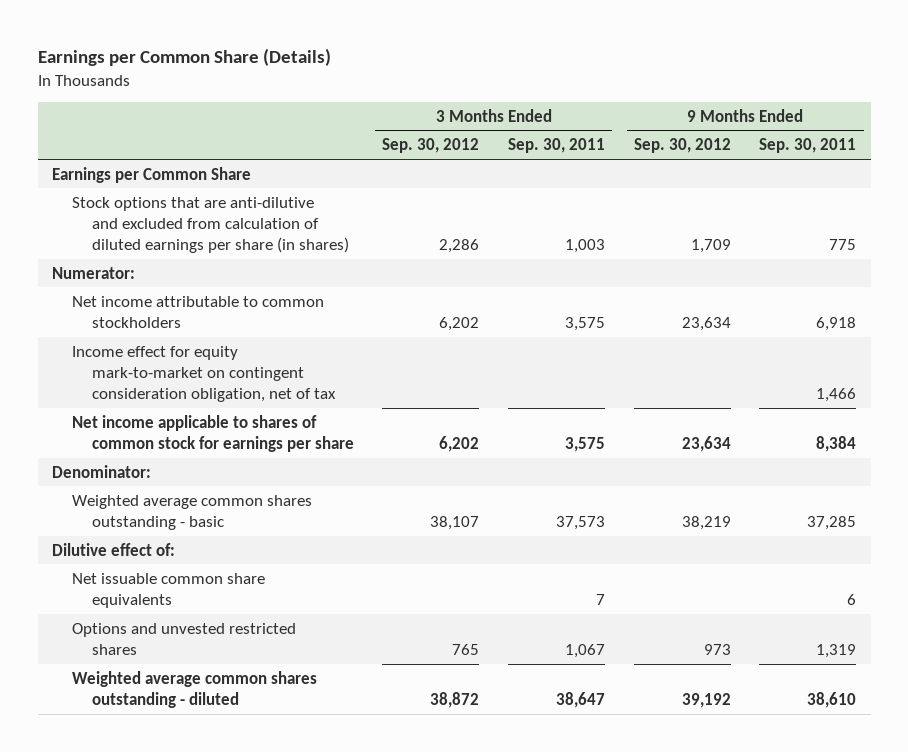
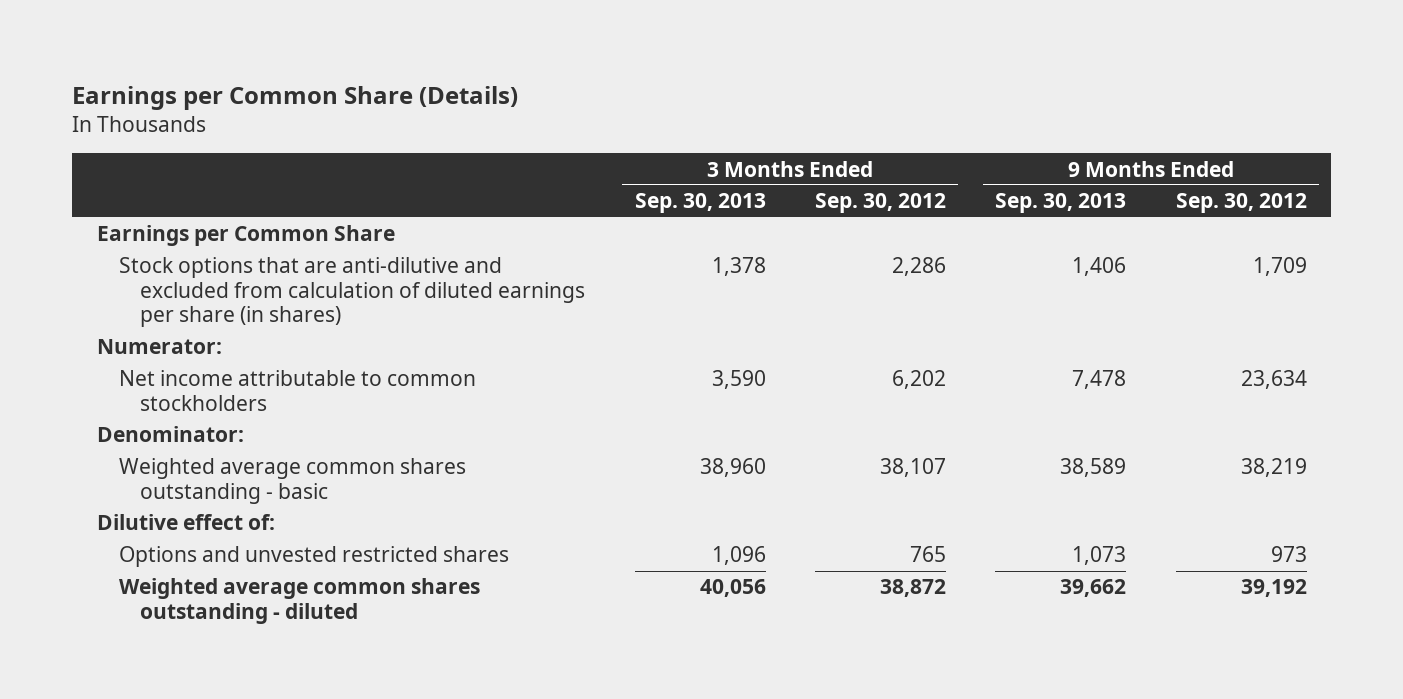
- | 3 Months Ended Sep. 30, 2012 | 3 Months Ended Sep. 30, 2011 | 9 Months Ended Sep. 30, 2012 | 9 Months Ended Sep. 30, 2011
+ | 3 Months Ended Sep. 30, 2013 | 3 Months Ended Sep. 30, 2012 | 9 Months Ended Sep. 30, 2013 | 9 Months Ended Sep. 30, 2012
- Income effect for equity mark-to-market on contingent consideration obligation, net of tax | | | | 1,466
- Net income applicable to shares of common stock for earnings per share | 6,202 | 3,575 | 23,634 | 8,384
- Net issuable common share equivalents | | 7 | | 6

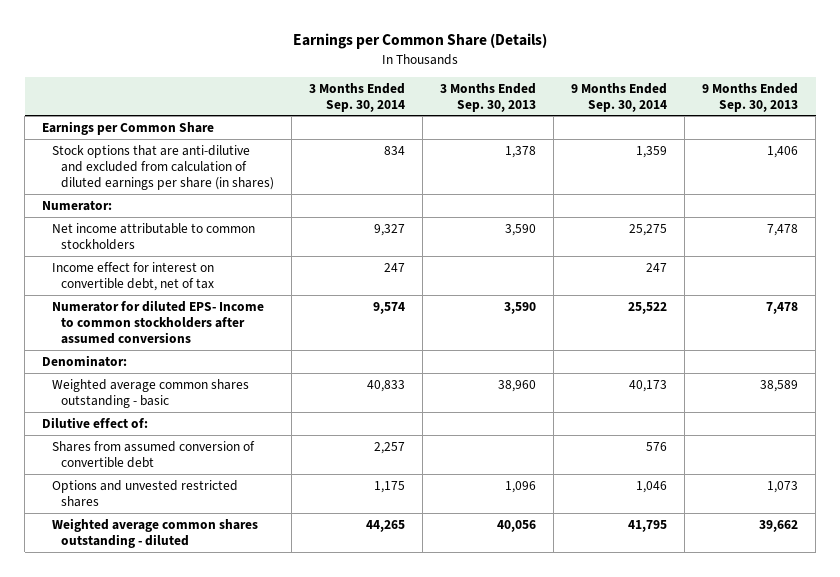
- | 3 Months Ended Sep. 30, 2013 | 3 Months Ended Sep. 30, 2012 | 9 Months Ended Sep. 30, 2013 | 9 Months Ended Sep. 30, 2012
+ | 3 Months Ended Sep. 30, 2014 | 3 Months Ended Sep. 30, 2013 | 9 Months Ended Sep. 30, 2014 | 9 Months Ended Sep. 30, 2013
+ Income effect for interest on convertible debt, net of tax | 247 | | 247 |
+ Numerator for diluted EPS- Income to common stockholders after assumed conversions | 9,574 | 3,590 | 25,522 | 7,478
+ Shares from assumed conversion of convertible debt | 2,257 | | 576 |

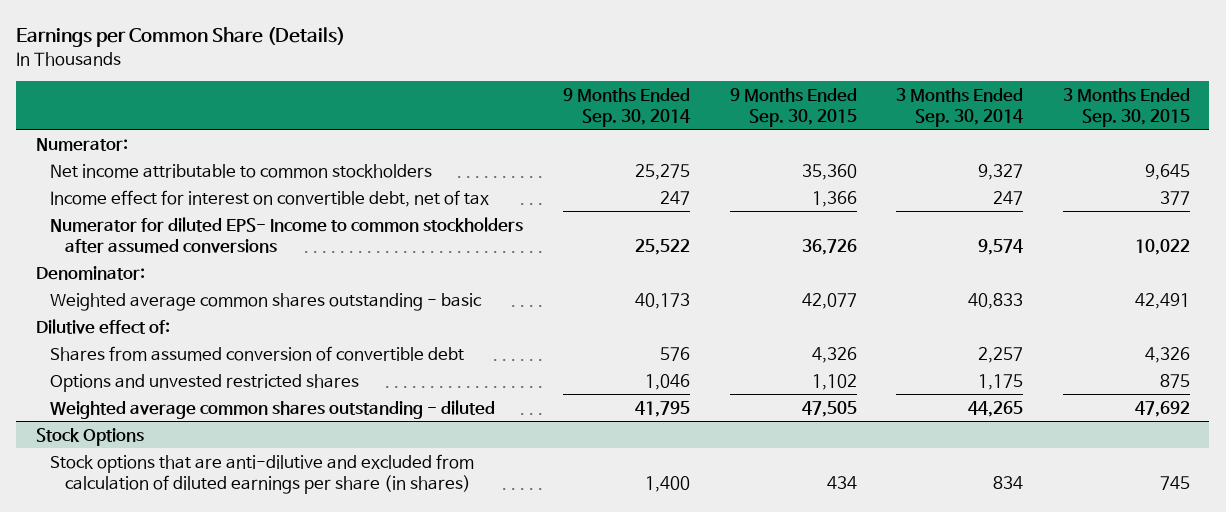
- | 3 Months Ended Sep. 30, 2014 | 3 Months Ended Sep. 30, 2013 | 9 Months Ended Sep. 30, 2014 | 9 Months Ended Sep. 30, 2013
+ | 9 Months Ended Sep. 30, 2014 | 9 Months Ended Sep. 30, 2015 | 3 Months Ended Sep. 30, 2014 | 3 Months Ended Sep. 30, 2015
- Earnings per Common Share
- Stock options that are anti-dilutive and excluded from calculation of diluted earnings per share (in shares) | 834 | 1,378 | 1,359 | 1,406
+ Stock Options
+ Stock options that are anti-dilutive and excluded from calculation of diluted earnings per share (in shares) | 1,400 | 434 | 834 | 745

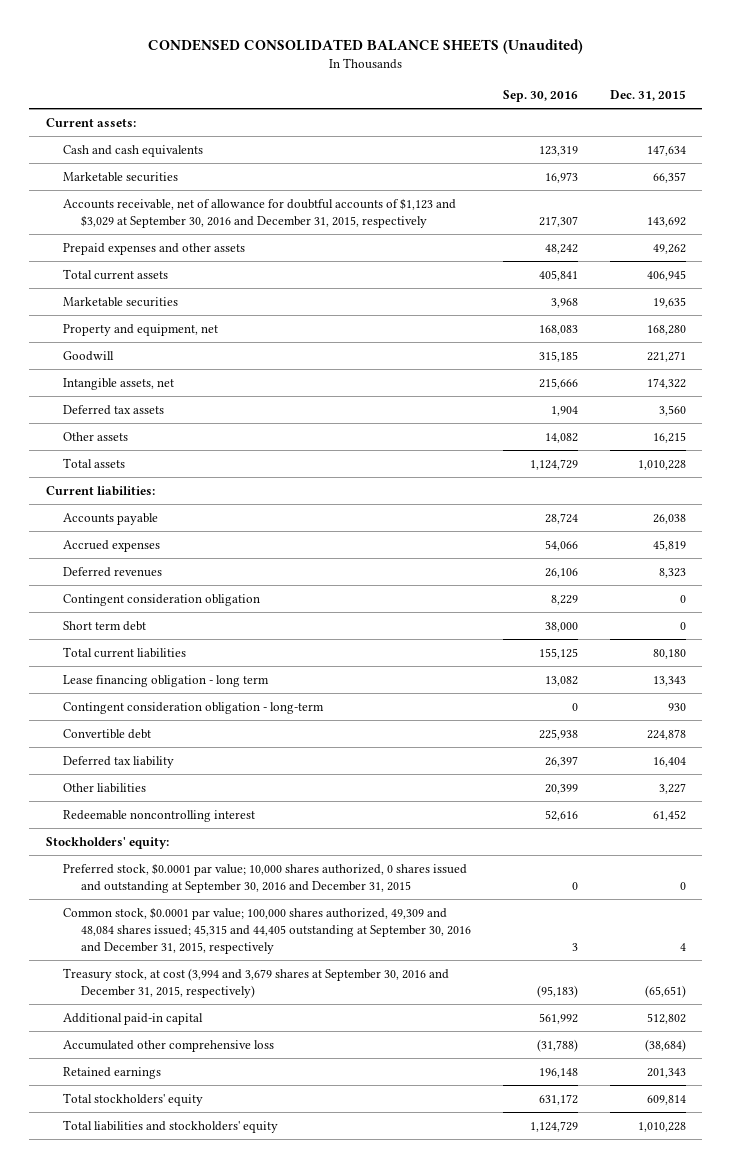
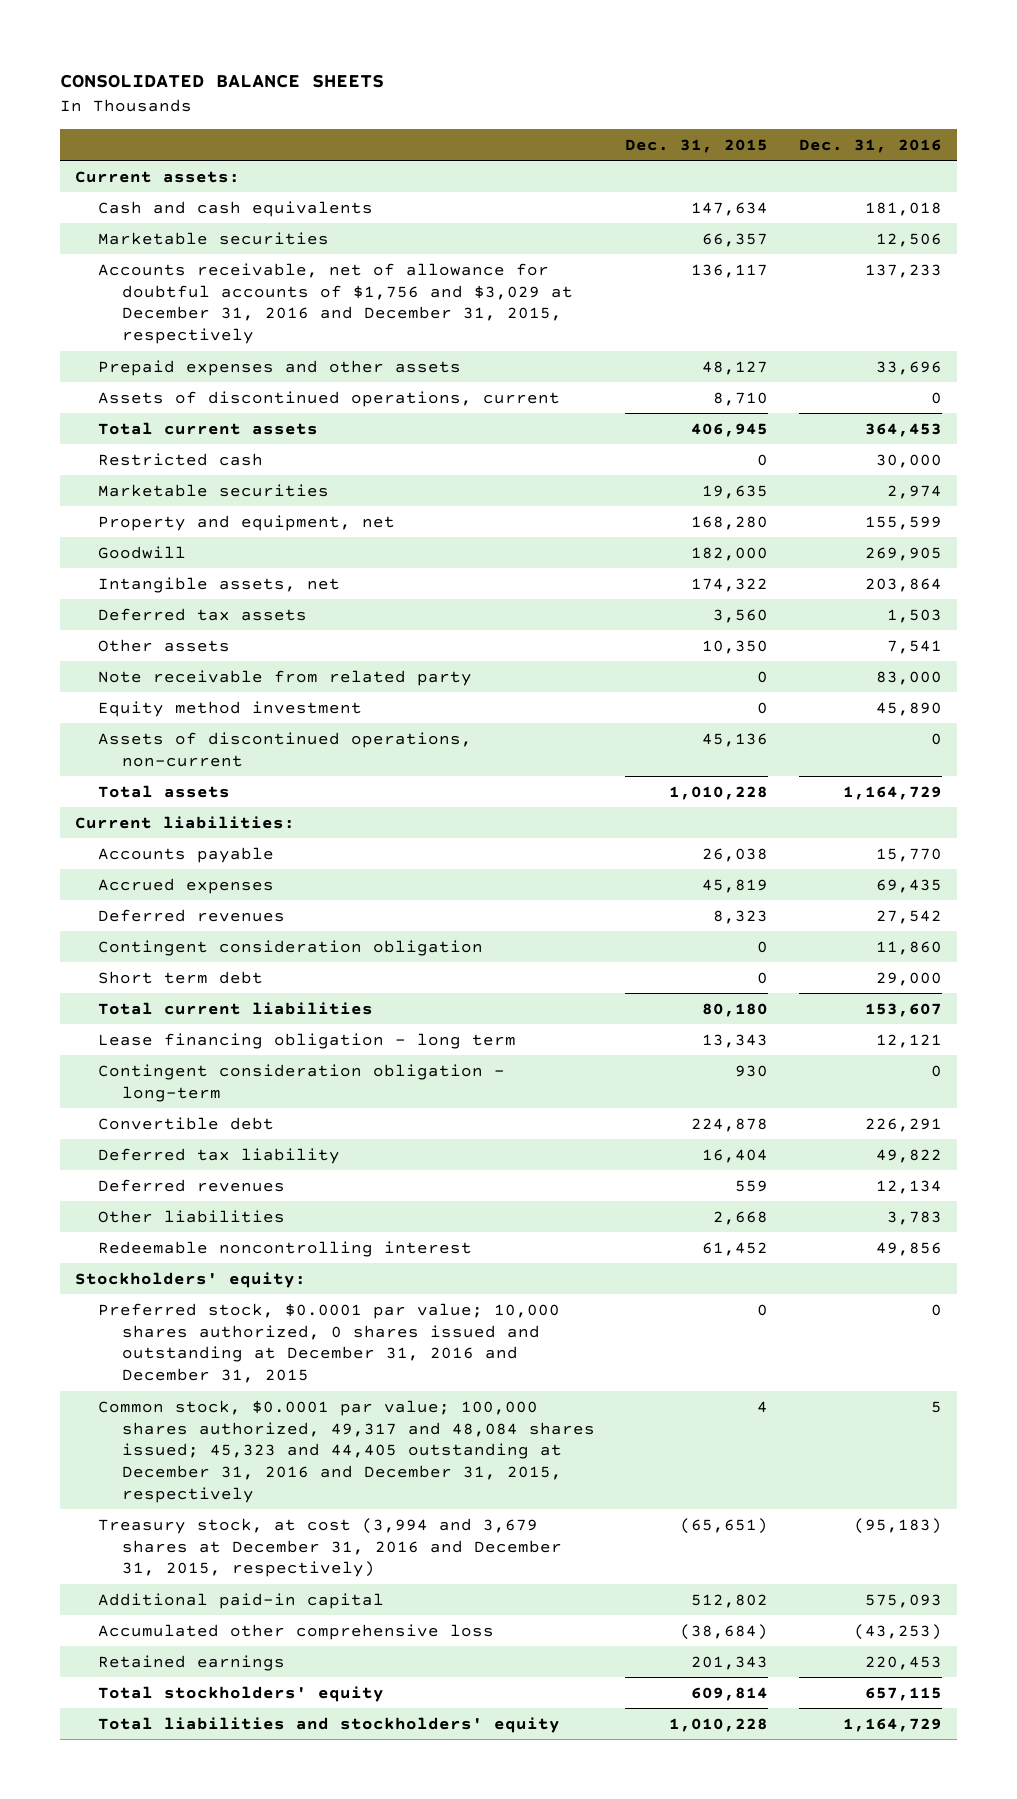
- CONDENSED CONSOLIDATED BALANCE SHEETS (Unaudited)
+ CONSOLIDATED BALANCE SHEETS
- | Sep. 30, 2016 | Dec. 31, 2015
+ | Dec. 31, 2015 | Dec. 31, 2016
- Accounts receivable, net of allowance for doubtful accounts of $1,123 and $3,029 at September 30, 2016 and December 31, 2015, respectively | 217,307 | 143,692
- Prepaid expenses and other assets | 48,242 | 49,262
+ Accounts receivable, net of allowance for doubtful accounts of $1,756 and $3,029 at December 31, 2016 and December 31, 2015, respectively | 136,117 | 137,233
+ Prepaid expenses and other assets | 48,127 | 33,696
+ Assets of discontinued operations, current | 8,710 | 0
+ Restricted cash | 0 | 30,000
- Goodwill | 315,185 | 221,271
+ Goodwill | 182,000 | 269,905
- Other assets | 14,082 | 16,215
+ Other assets | 10,350 | 7,541
+ Note receivable from related party | 0 | 83,000
+ Equity method investment | 0 | 45,890
+ Assets of discontinued operations, non-current | 45,136 | 0
- Other liabilities | 20,399 | 3,227
+ Deferred revenues | 559 | 12,134
+ Other liabilities | 2,668 | 3,783
- Preferred stock, $0.0001 par value; 10,000 shares authorized, 0 shares issued and outstanding at September 30, 2016 and December 31, 2015 | 0 | 0
- Common stock, $0.0001 par value; 100,000 shares authorized, 49,309 and 48,084 shares issued; 45,315 and 44,405 outstanding at September 30, 2016 and December 31, 2015, respectively | 3 | 4
- Treasury stock, at cost (3,994 and 3,679 shares at September 30, 2016 and December 31, 2015, respectively) | (95,183) | (65,651)
+ Preferred stock, $0.0001 par value; 10,000 shares authorized, 0 shares issued and outstanding at December 31, 2016 and December 31, 2015 | 0 | 0
+ Common stock, $0.0001 par value; 100,000 shares authorized, 49,317 and 48,084 shares issued; 45,323 and 44,405 outstanding at December 31, 2016 and December 31, 2015, respectively | 4 | 5
+ Treasury stock, at cost (3,994 and 3,679 shares at December 31, 2016 and December 31, 2015, respectively) | (65,651) | (95,183)

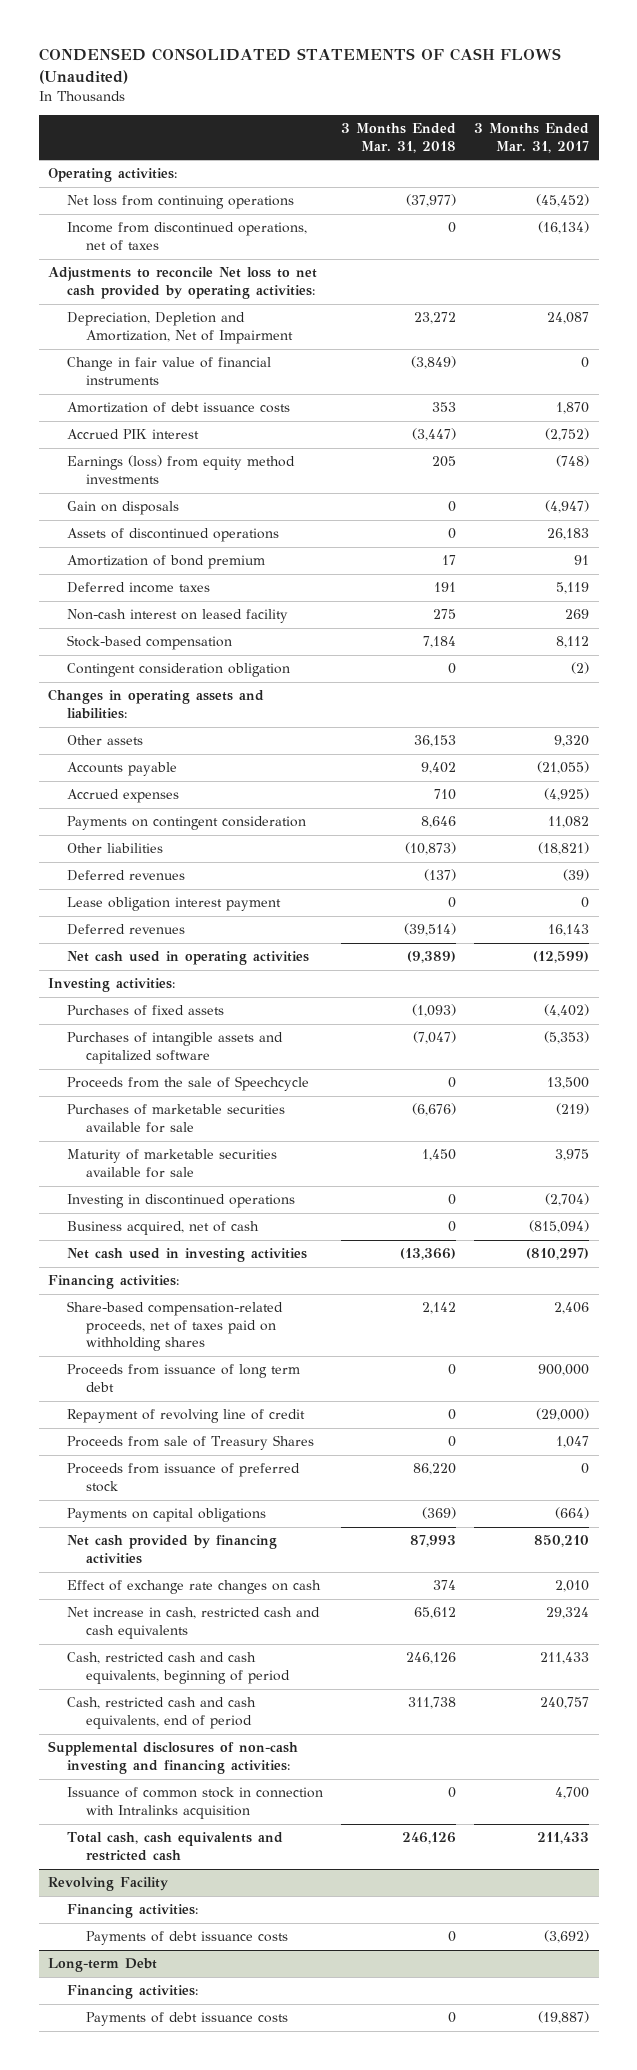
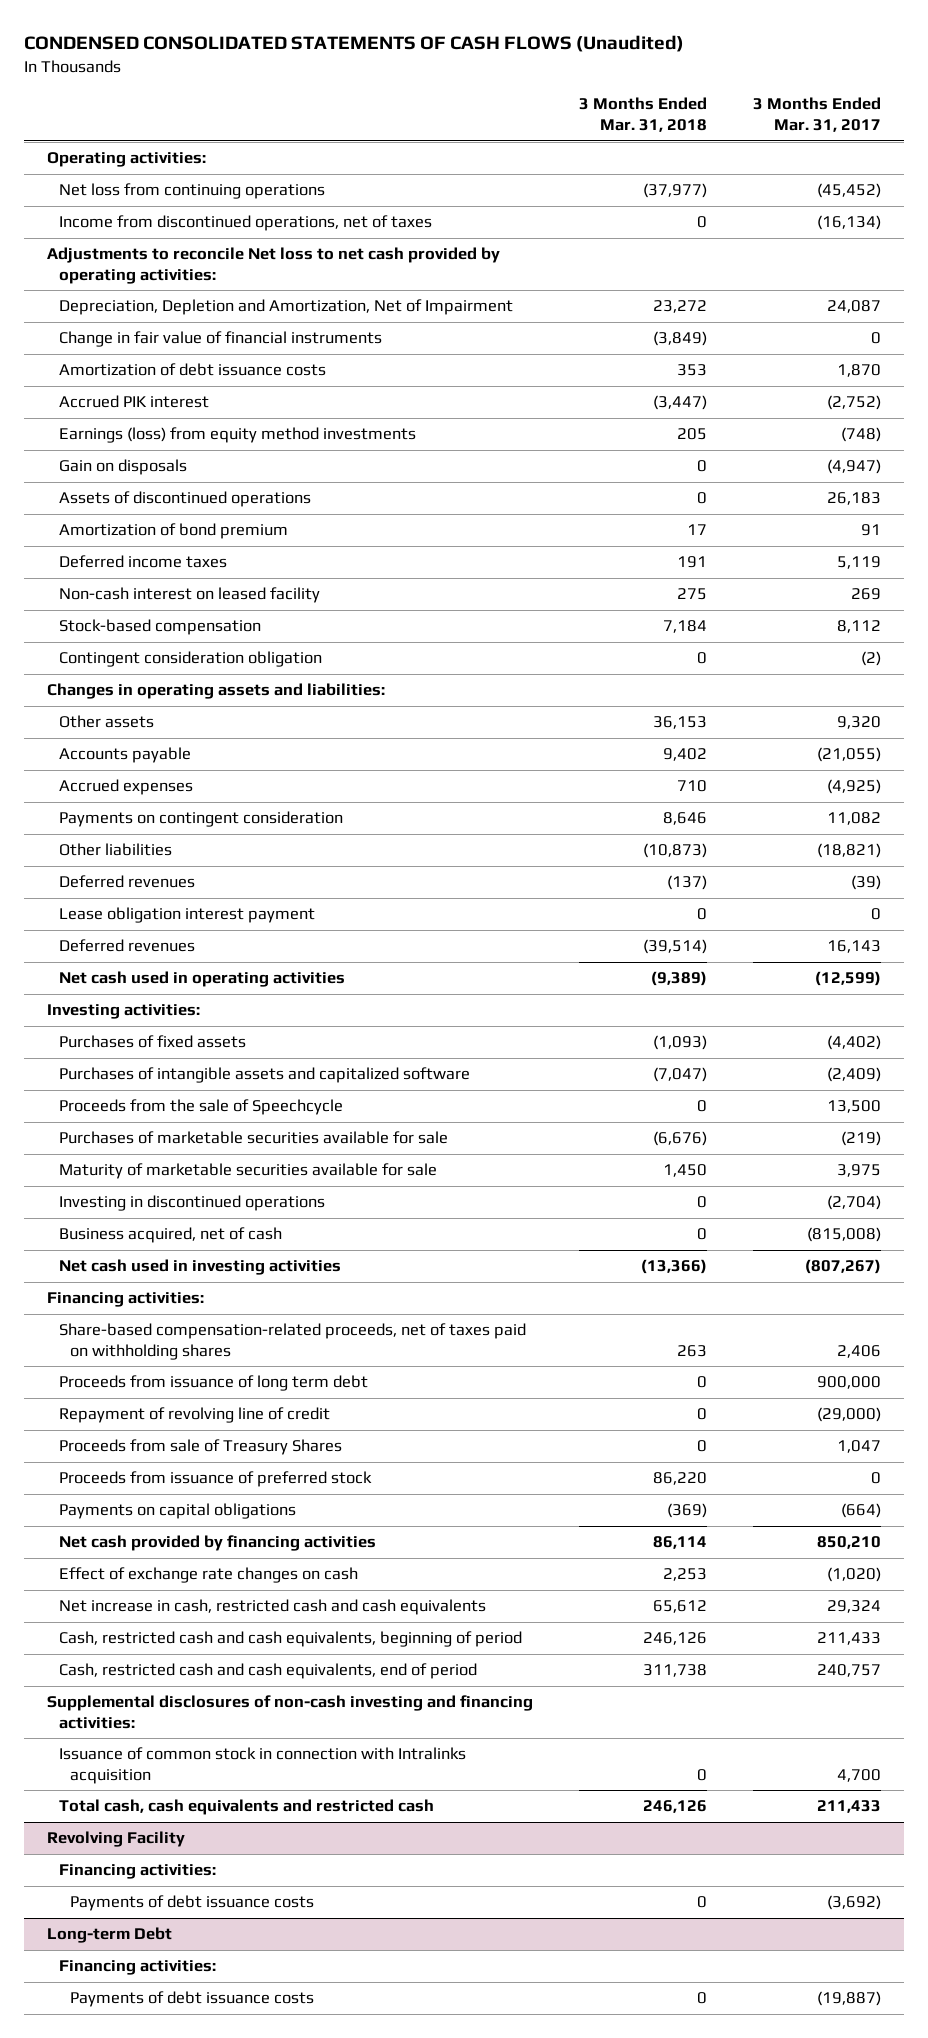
- Purchases of intangible assets and capitalized software | (7,047) | (5,353)
+ Purchases of intangible assets and capitalized software | (7,047) | (2,409)
- Business acquired, net of cash | 0 | (815,094)
- Net cash used in investing activities | (13,366) | (810,297)
+ Business acquired, net of cash | 0 | (815,008)
+ Net cash used in investing activities | (13,366) | (807,267)
- Share-based compensation-related proceeds, net of taxes paid on withholding shares | 2,142 | 2,406
+ Share-based compensation-related proceeds, net of taxes paid on withholding shares | 263 | 2,406
- Net cash provided by financing activities | 87,993 | 850,210
- Effect of exchange rate changes on cash | 374 | 2,010
+ Net cash provided by financing activities | 86,114 | 850,210
+ Effect of exchange rate changes on cash | 2,253 | (1,020)

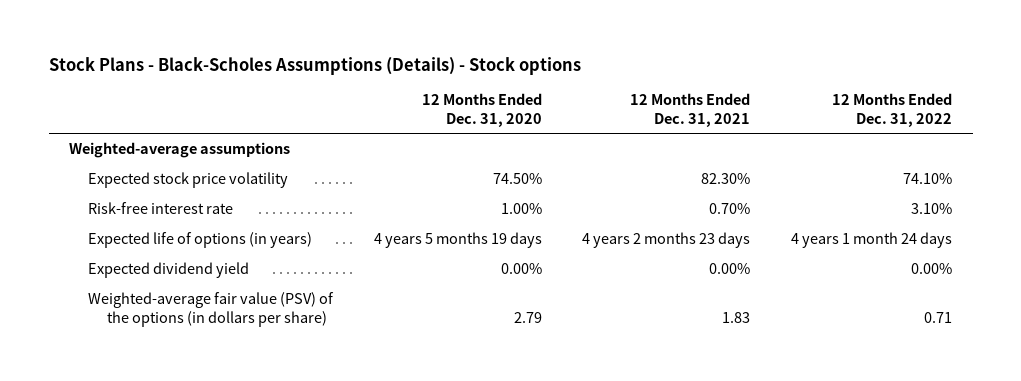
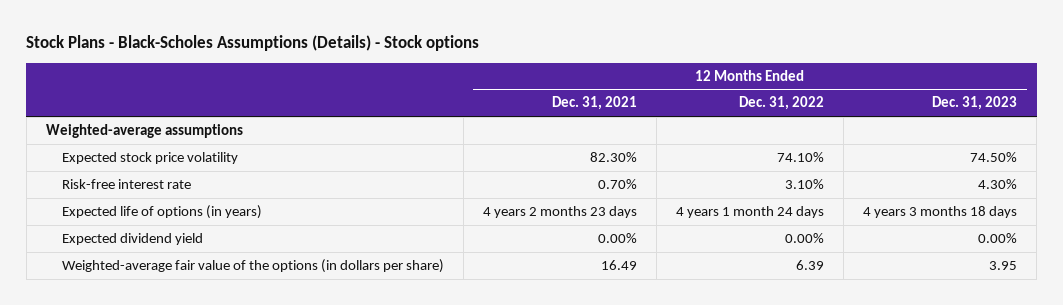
- | 12 Months Ended Dec. 31, 2020 | 12 Months Ended Dec. 31, 2021 | 12 Months Ended Dec. 31, 2022
+ | 12 Months Ended Dec. 31, 2021 | 12 Months Ended Dec. 31, 2022 | 12 Months Ended Dec. 31, 2023
- Weighted-average fair value (PSV) of the options (in dollars per share) | 2.79 | 1.83 | 0.71
+ Weighted-average fair value of the options (in dollars per share) | 16.49 | 6.39 | 3.95

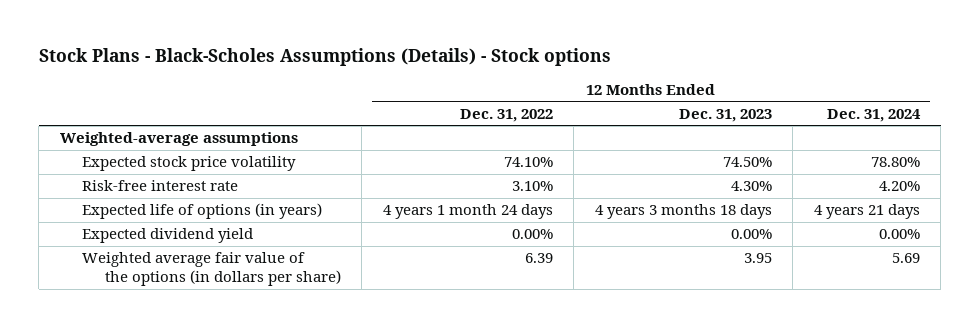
- | 12 Months Ended Dec. 31, 2021 | 12 Months Ended Dec. 31, 2022 | 12 Months Ended Dec. 31, 2023
+ | 12 Months Ended Dec. 31, 2022 | 12 Months Ended Dec. 31, 2023 | 12 Months Ended Dec. 31, 2024
- Weighted-average fair value of the options (in dollars per share) | 16.49 | 6.39 | 3.95
+ Weighted average fair value of the options (in dollars per share) | 6.39 | 3.95 | 5.69

